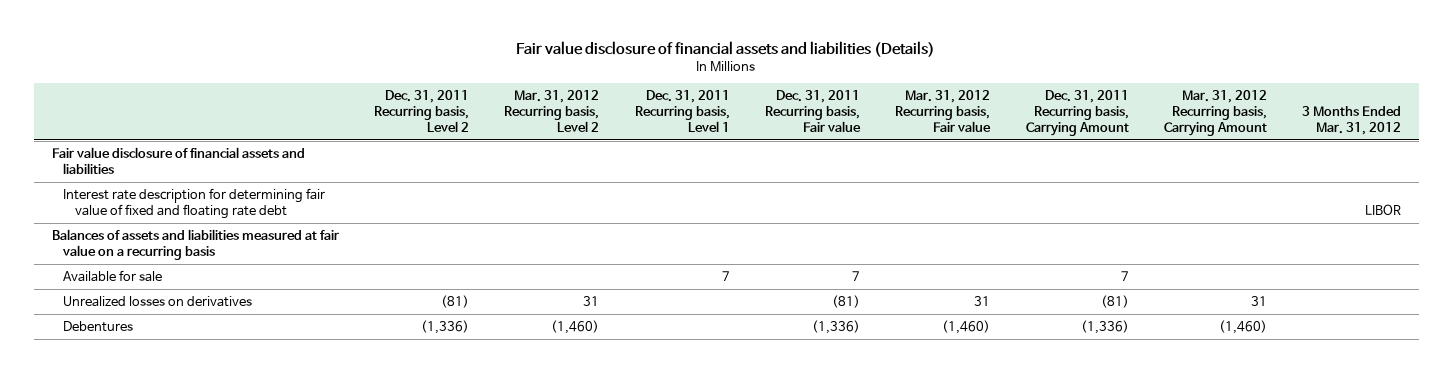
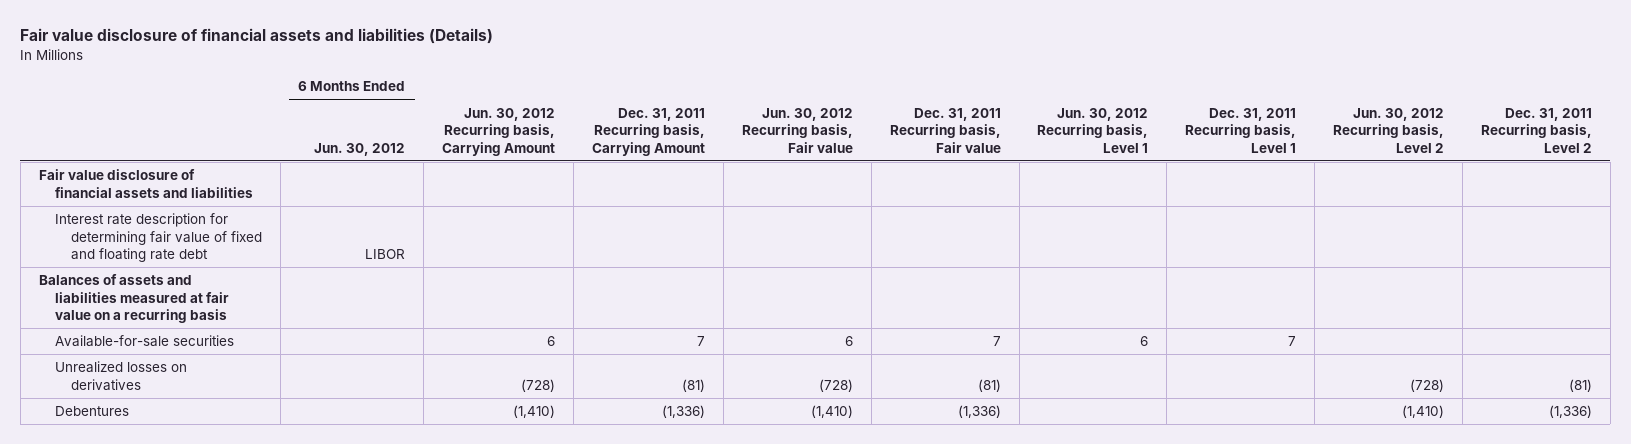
- | Dec. 31, 2011 Recurring basis, Level 2 | Mar. 31, 2012 Recurring basis, Level 2 | Dec. 31, 2011 Recurring basis, Level 1 | Dec. 31, 2011 Recurring basis, Fair value | Mar. 31, 2012 Recurring basis, Fair value | Dec. 31, 2011 Recurring basis, Carrying Amount | Mar. 31, 2012 Recurring basis, Carrying Amount | 3 Months Ended Mar. 31, 2012
+ | 6 Months Ended Jun. 30, 2012 | Jun. 30, 2012 Recurring basis, Carrying Amount | Dec. 31, 2011 Recurring basis, Carrying Amount | Jun. 30, 2012 Recurring basis, Fair value | Dec. 31, 2011 Recurring basis, Fair value | Jun. 30, 2012 Recurring basis, Level 1 | Dec. 31, 2011 Recurring basis, Level 1 | Jun. 30, 2012 Recurring basis, Level 2 | Dec. 31, 2011 Recurring basis, Level 2
- Available for sale | | | 7 | 7 | | 7 | |
+ Available-for-sale securities | | 6 | 7 | 6 | 7 | 6 | 7 | |

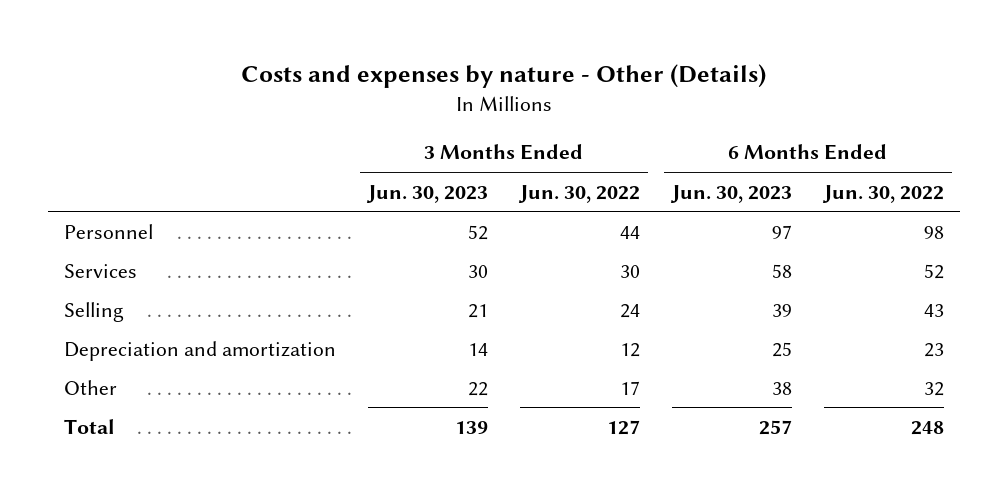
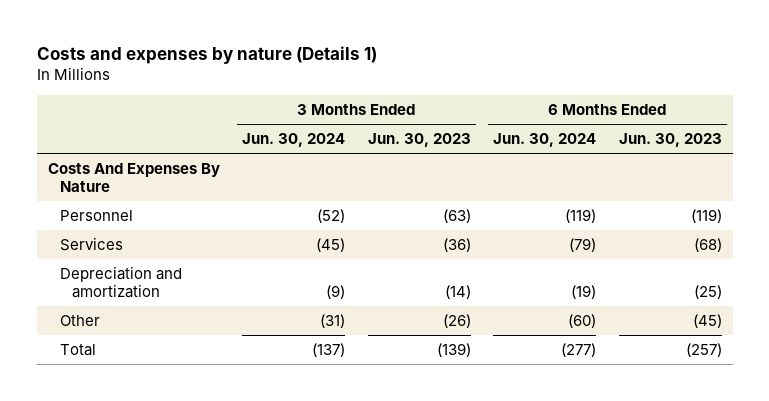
- Costs and expenses by nature - Other (Details)
+ Costs and expenses by nature (Details 1)
- | 3 Months Ended Jun. 30, 2023 | 3 Months Ended Jun. 30, 2022 | 6 Months Ended Jun. 30, 2023 | 6 Months Ended Jun. 30, 2022
+ | 3 Months Ended Jun. 30, 2024 | 3 Months Ended Jun. 30, 2023 | 6 Months Ended Jun. 30, 2024 | 6 Months Ended Jun. 30, 2023
- Personnel | 52 | 44 | 97 | 98
- Services | 30 | 30 | 58 | 52
- Selling | 21 | 24 | 39 | 43
- Depreciation and amortization | 14 | 12 | 25 | 23
- Other | 22 | 17 | 38 | 32
- Total | 139 | 127 | 257 | 248
+ Costs And Expenses By Nature
+ Personnel | (52) | (63) | (119) | (119)
+ Services | (45) | (36) | (79) | (68)
+ Depreciation and amortization | (9) | (14) | (19) | (25)
+ Other | (31) | (26) | (60) | (45)
+ Total | (137) | (139) | (277) | (257)

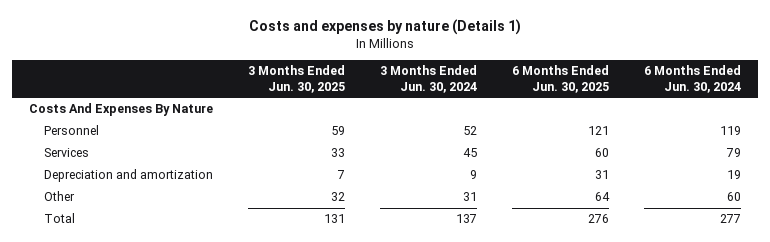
- | 3 Months Ended Jun. 30, 2024 | 3 Months Ended Jun. 30, 2023 | 6 Months Ended Jun. 30, 2024 | 6 Months Ended Jun. 30, 2023
+ | 3 Months Ended Jun. 30, 2025 | 3 Months Ended Jun. 30, 2024 | 6 Months Ended Jun. 30, 2025 | 6 Months Ended Jun. 30, 2024
- Personnel | (52) | (63) | (119) | (119)
- Services | (45) | (36) | (79) | (68)
- Depreciation and amortization | (9) | (14) | (19) | (25)
- Other | (31) | (26) | (60) | (45)
- Total | (137) | (139) | (277) | (257)
+ Personnel | 59 | 52 | 121 | 119
+ Services | 33 | 45 | 60 | 79
+ Depreciation and amortization | 7 | 9 | 31 | 19
+ Other | 32 | 31 | 64 | 60
+ Total | 131 | 137 | 276 | 277

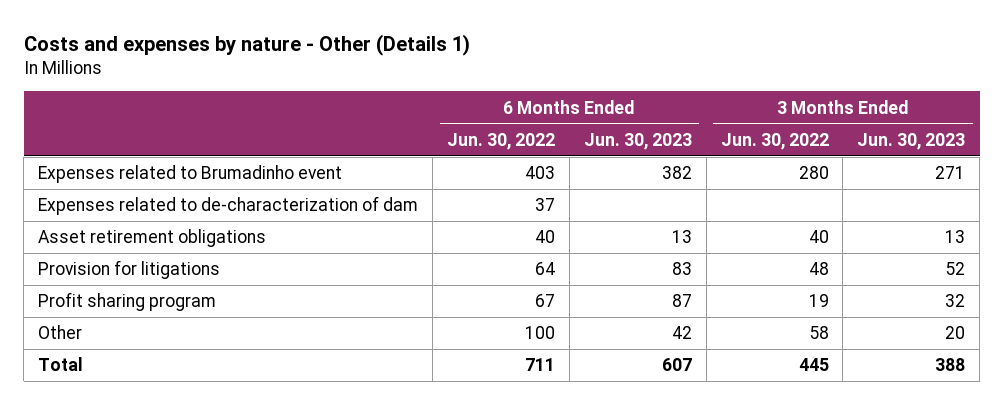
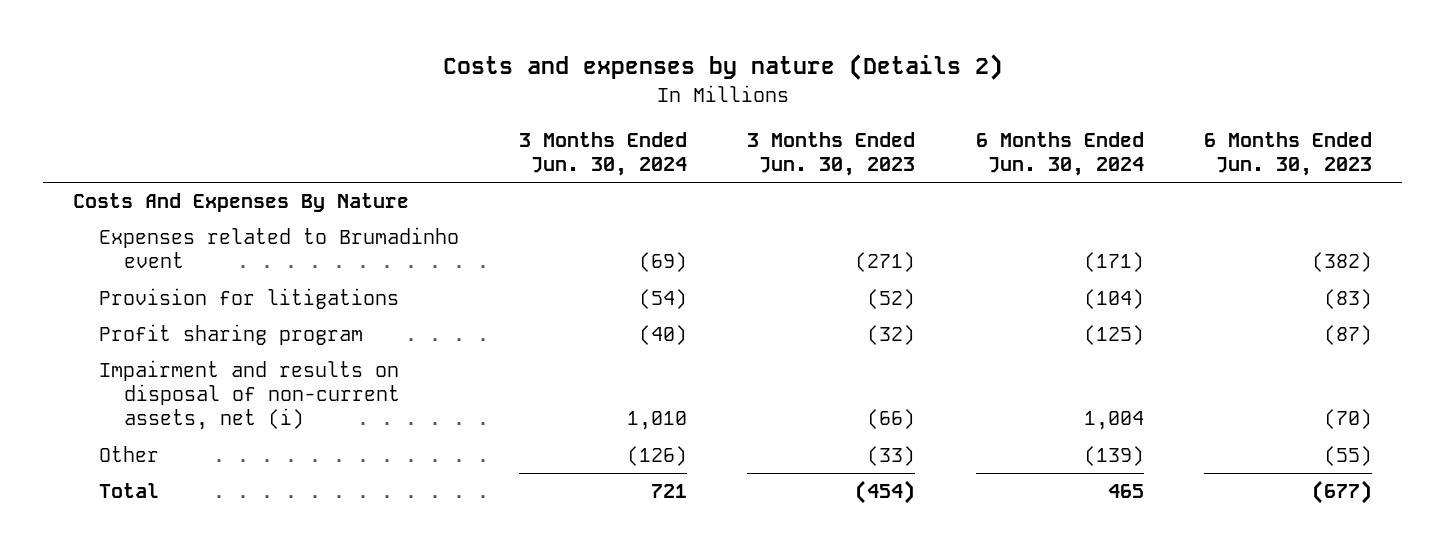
- Costs and expenses by nature - Other (Details 1)
+ Costs and expenses by nature (Details 2)
- | 6 Months Ended Jun. 30, 2022 | 6 Months Ended Jun. 30, 2023 | 3 Months Ended Jun. 30, 2022 | 3 Months Ended Jun. 30, 2023
+ | 3 Months Ended Jun. 30, 2024 | 3 Months Ended Jun. 30, 2023 | 6 Months Ended Jun. 30, 2024 | 6 Months Ended Jun. 30, 2023
- Expenses related to Brumadinho event | 403 | 382 | 280 | 271
- Expenses related to de-characterization of dam | 37 | | |
- Asset retirement obligations | 40 | 13 | 40 | 13
- Provision for litigations | 64 | 83 | 48 | 52
- Profit sharing program | 67 | 87 | 19 | 32
- Other | 100 | 42 | 58 | 20
- Total | 711 | 607 | 445 | 388
+ Costs And Expenses By Nature
+ Expenses related to Brumadinho event | (69) | (271) | (171) | (382)
+ Provision for litigations | (54) | (52) | (104) | (83)
+ Profit sharing program | (40) | (32) | (125) | (87)
+ Impairment and results on disposal of non-current assets, net (i) | 1,010 | (66) | 1,004 | (70)
+ Other | (126) | (33) | (139) | (55)
+ Total | 721 | (454) | 465 | (677)

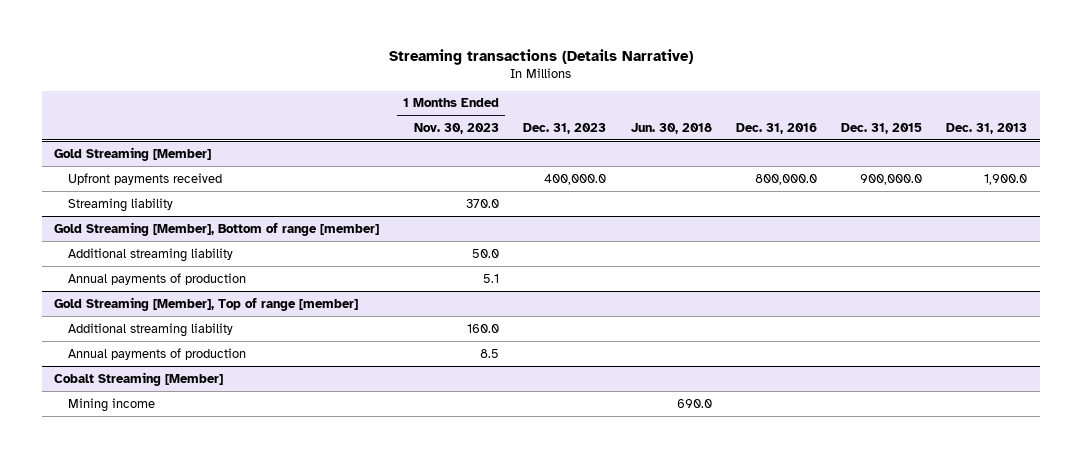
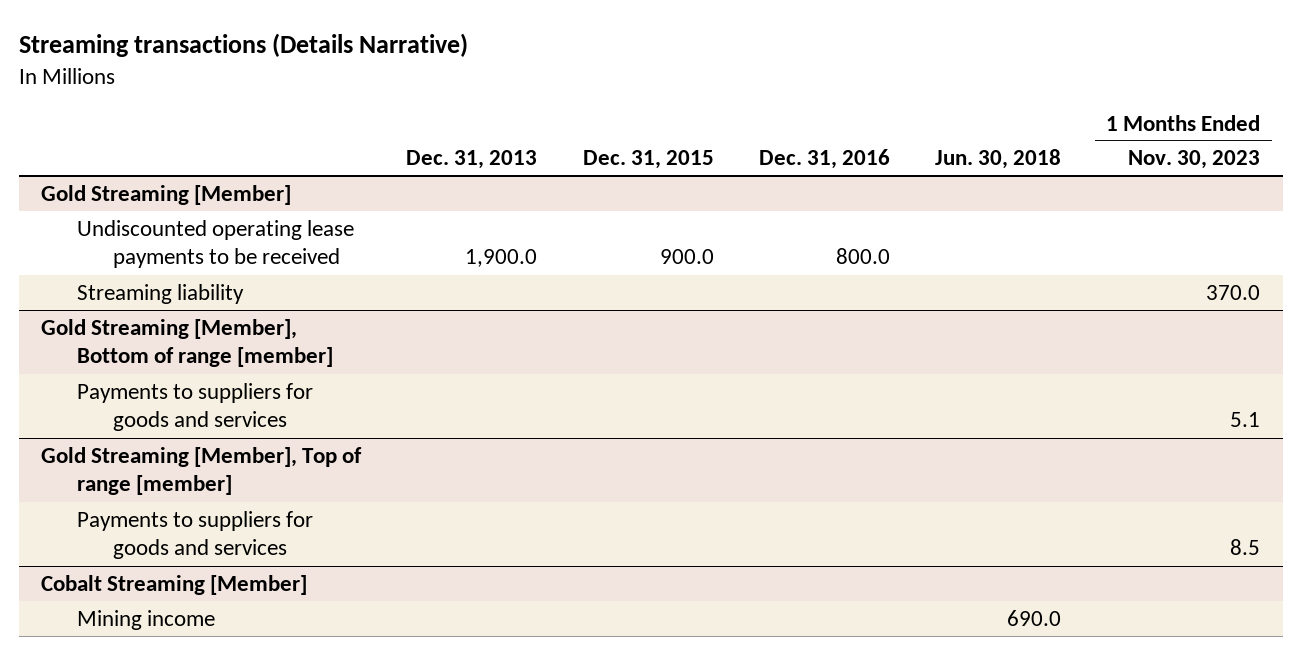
- | 1 Months Ended Nov. 30, 2023 | Dec. 31, 2023 | Jun. 30, 2018 | Dec. 31, 2016 | Dec. 31, 2015 | Dec. 31, 2013
+ | Dec. 31, 2013 | Dec. 31, 2015 | Dec. 31, 2016 | Jun. 30, 2018 | 1 Months Ended Nov. 30, 2023
@ Gold Streaming [Member]
- Upfront payments received | | 400,000.0 | | 800,000.0 | 900,000.0 | 1,900.0
+ Undiscounted operating lease payments to be received | 1,900.0 | 900.0 | 800.0 | |
@ Gold Streaming [Member], Bottom of range [member]
- Additional streaming liability | 50.0 | | | | |
- Annual payments of production | 5.1 | | | | |
+ Payments to suppliers for goods and services | | | | | 5.1
@ Gold Streaming [Member], Top of range [member]
- Additional streaming liability | 160.0 | | | | |
- Annual payments of production | 8.5 | | | | |
+ Payments to suppliers for goods and services | | | | | 8.5

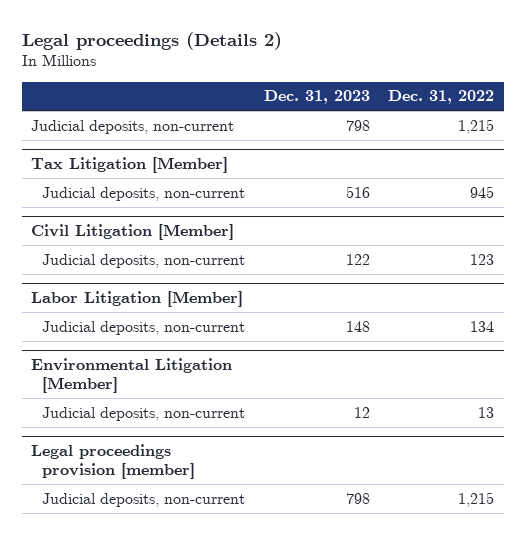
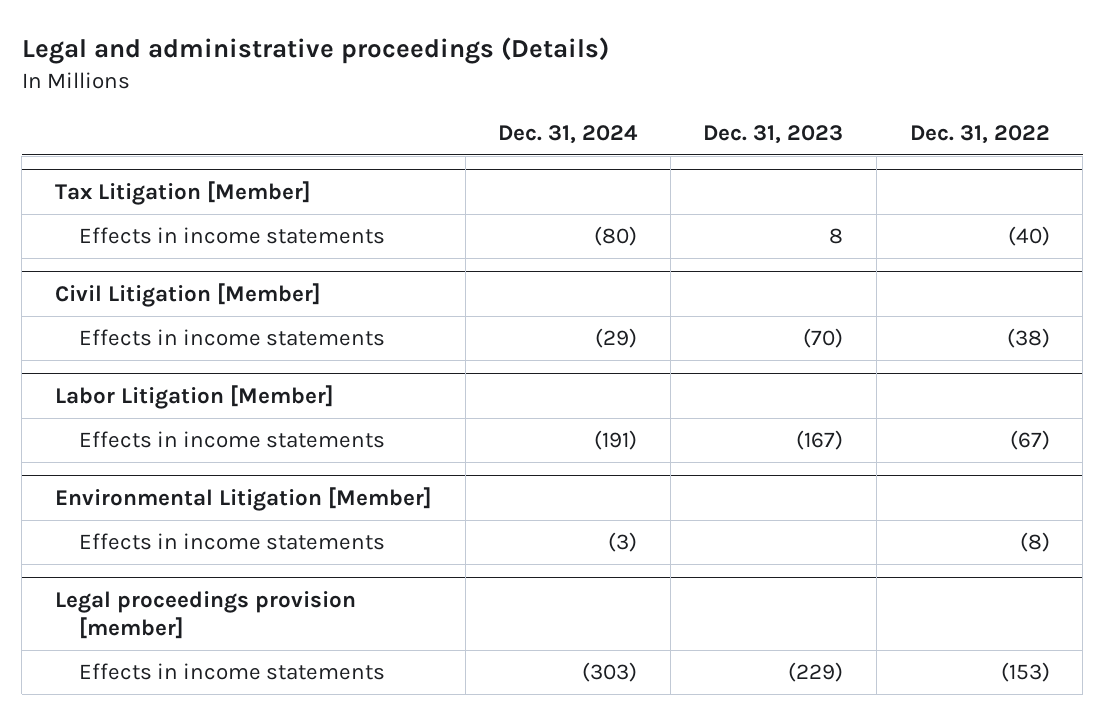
- Legal proceedings (Details 2)
+ Legal and administrative proceedings (Details)
- | Dec. 31, 2023 | Dec. 31, 2022
+ | Dec. 31, 2024 | Dec. 31, 2023 | Dec. 31, 2022
- Judicial deposits, non-current | 798 | 1,215
@ Tax Litigation [Member]
- Judicial deposits, non-current | 516 | 945
+ Effects in income statements | (80) | 8 | (40)
@ Civil Litigation [Member]
- Judicial deposits, non-current | 122 | 123
+ Effects in income statements | (29) | (70) | (38)
@ Labor Litigation [Member]
- Judicial deposits, non-current | 148 | 134
+ Effects in income statements | (191) | (167) | (67)
@ Environmental Litigation [Member]
- Judicial deposits, non-current | 12 | 13
+ Effects in income statements | (3) | | (8)
@ Legal proceedings provision [member]
- Judicial deposits, non-current | 798 | 1,215
+ Effects in income statements | (303) | (229) | (153)

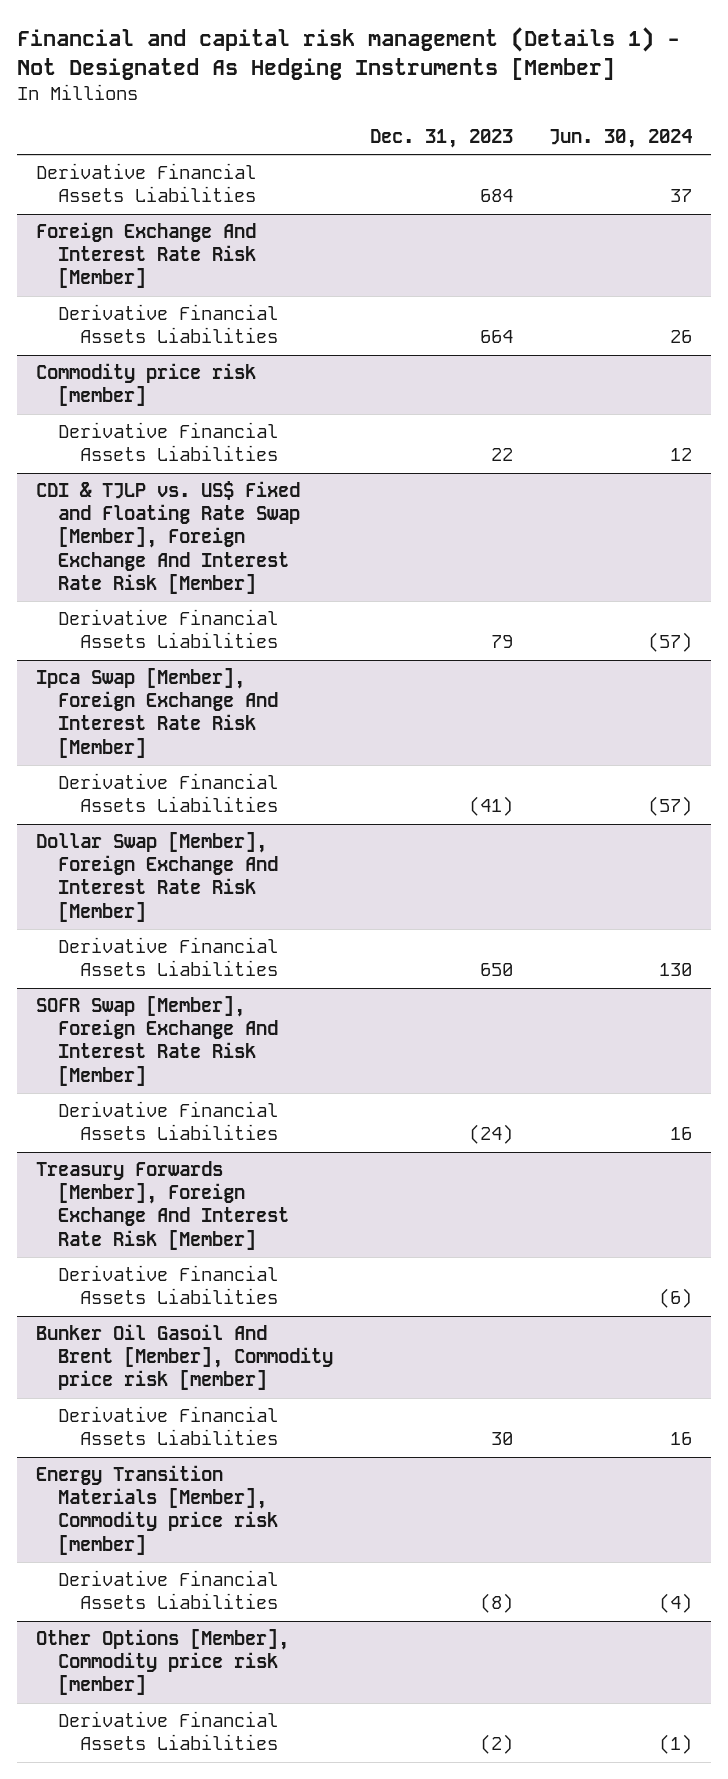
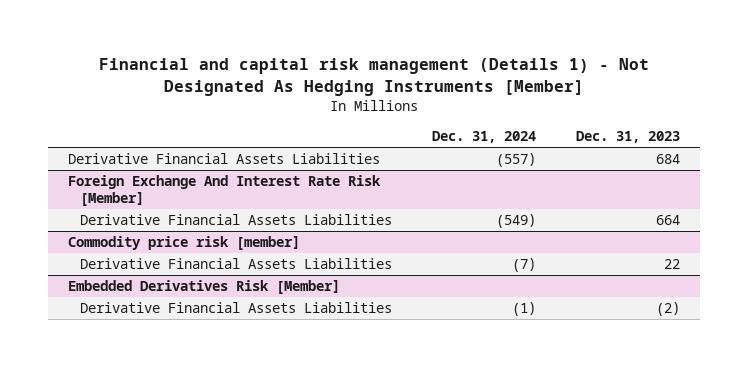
- | Dec. 31, 2023 | Jun. 30, 2024
+ | Dec. 31, 2024 | Dec. 31, 2023
- CDI & TJLP vs. US$ Fixed and Floating Rate Swap [Member], Foreign Exchange And Interest Rate Risk [Member]
- Derivative Financial Assets Liabilities | 79 | (57)
- Ipca Swap [Member], Foreign Exchange And Interest Rate Risk [Member]
- Derivative Financial Assets Liabilities | (41) | (57)
- Dollar Swap [Member], Foreign Exchange And Interest Rate Risk [Member]
- Derivative Financial Assets Liabilities | 650 | 130
- SOFR Swap [Member], Foreign Exchange And Interest Rate Risk [Member]
- Derivative Financial Assets Liabilities | (24) | 16
- Treasury Forwards [Member], Foreign Exchange And Interest Rate Risk [Member]
- Derivative Financial Assets Liabilities | | (6)
- Bunker Oil Gasoil And Brent [Member], Commodity price risk [member]
- Derivative Financial Assets Liabilities | 30 | 16
- Energy Transition Materials [Member], Commodity price risk [member]
- Derivative Financial Assets Liabilities | (8) | (4)
- Other Options [Member], Commodity price risk [member]
+ Embedded Derivatives Risk [Member]

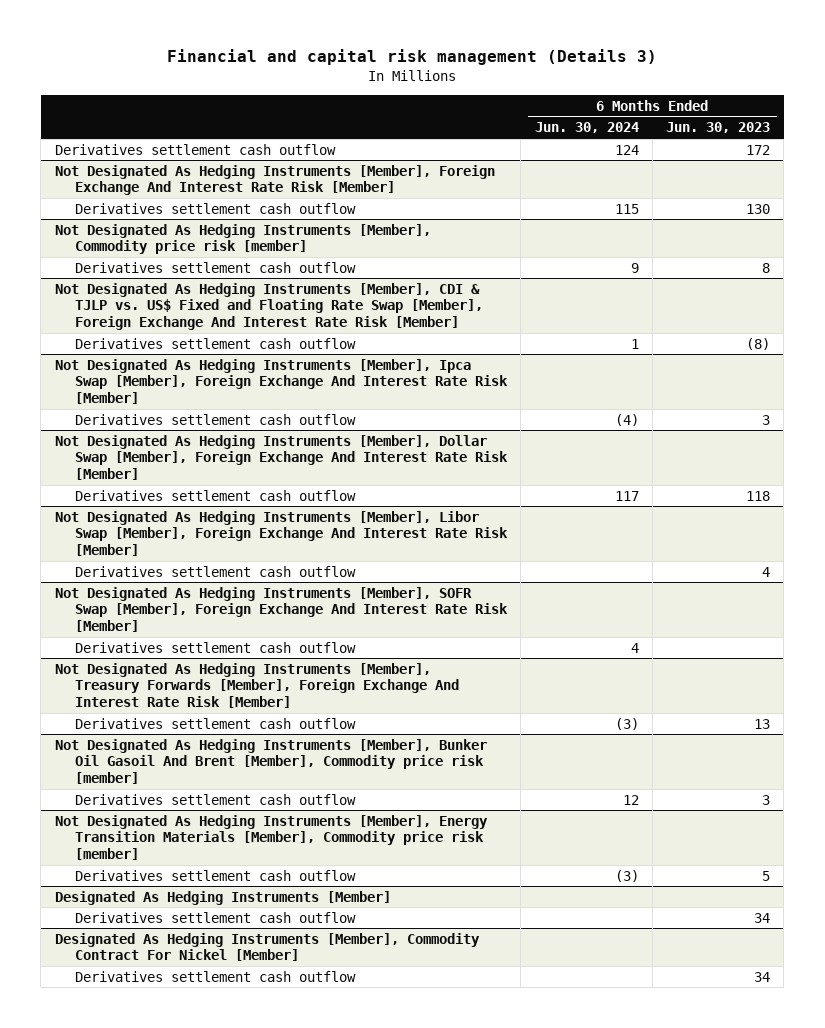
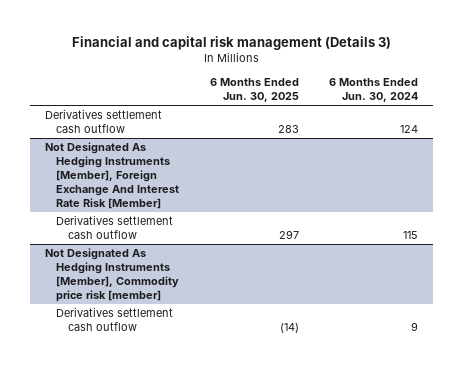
- | 6 Months Ended Jun. 30, 2024 | 6 Months Ended Jun. 30, 2023
+ | 6 Months Ended Jun. 30, 2025 | 6 Months Ended Jun. 30, 2024
- Not Designated As Hedging Instruments [Member], CDI & TJLP vs. US$ Fixed and Floating Rate Swap [Member], Foreign Exchange And Interest Rate Risk [Member]
- Derivatives settlement cash outflow | 1 | (8)
- Not Designated As Hedging Instruments [Member], Ipca Swap [Member], Foreign Exchange And Interest Rate Risk [Member]
- Derivatives settlement cash outflow | (4) | 3
- Not Designated As Hedging Instruments [Member], Dollar Swap [Member], Foreign Exchange And Interest Rate Risk [Member]
- Derivatives settlement cash outflow | 117 | 118
- Not Designated As Hedging Instruments [Member], Libor Swap [Member], Foreign Exchange And Interest Rate Risk [Member]
- Derivatives settlement cash outflow | | 4
- Not Designated As Hedging Instruments [Member], SOFR Swap [Member], Foreign Exchange And Interest Rate Risk [Member]
- Derivatives settlement cash outflow | 4 |
- Not Designated As Hedging Instruments [Member], Treasury Forwards [Member], Foreign Exchange And Interest Rate Risk [Member]
- Derivatives settlement cash outflow | (3) | 13
- Not Designated As Hedging Instruments [Member], Bunker Oil Gasoil And Brent [Member], Commodity price risk [member]
- Derivatives settlement cash outflow | 12 | 3
- Not Designated As Hedging Instruments [Member], Energy Transition Materials [Member], Commodity price risk [member]
- Derivatives settlement cash outflow | (3) | 5
- Designated As Hedging Instruments [Member]
- Derivatives settlement cash outflow | | 34
- Designated As Hedging Instruments [Member], Commodity Contract For Nickel [Member]
- Derivatives settlement cash outflow | | 34

